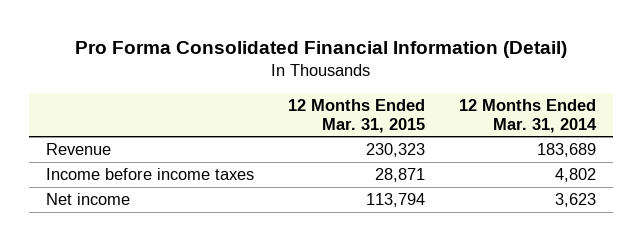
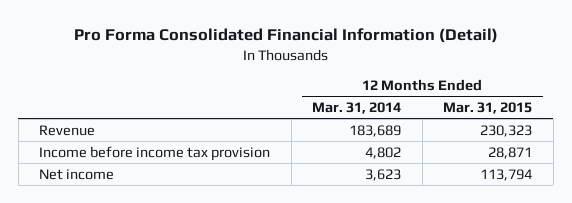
- | 12 Months Ended Mar. 31, 2015 | 12 Months Ended Mar. 31, 2014
+ | 12 Months Ended Mar. 31, 2014 | 12 Months Ended Mar. 31, 2015
- Income before income taxes | 28,871 | 4,802
+ Income before income tax provision | 4,802 | 28,871

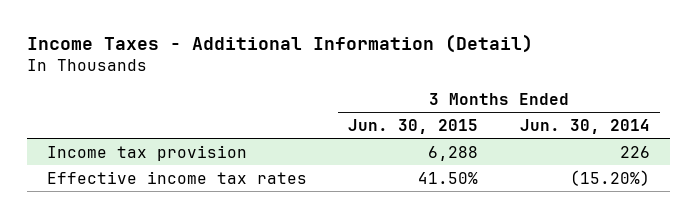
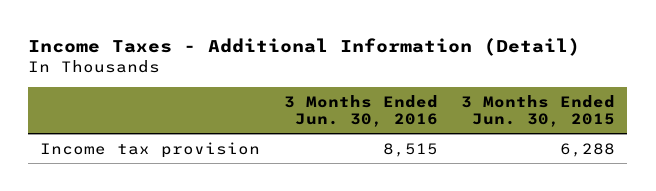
- | 3 Months Ended Jun. 30, 2015 | 3 Months Ended Jun. 30, 2014
+ | 3 Months Ended Jun. 30, 2016 | 3 Months Ended Jun. 30, 2015
- Effective income tax rates | 41.50% | (15.20%)

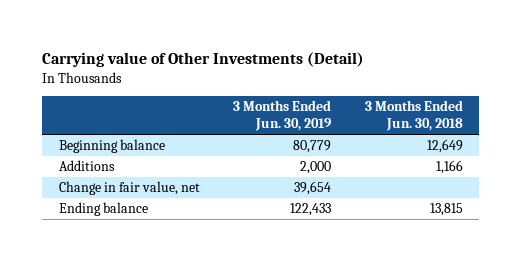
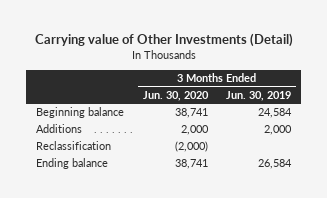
- | 3 Months Ended Jun. 30, 2019 | 3 Months Ended Jun. 30, 2018
+ | 3 Months Ended Jun. 30, 2020 | 3 Months Ended Jun. 30, 2019
- Beginning balance | 80,779 | 12,649
+ Beginning balance | 38,741 | 24,584
- Change in fair value, net | 39,654 |
- Ending balance | 122,433 | 13,815
+ Reclassification | (2,000) |
+ Ending balance | 38,741 | 26,584

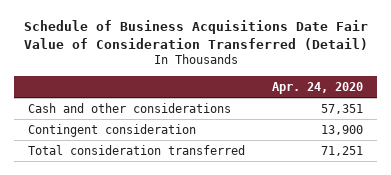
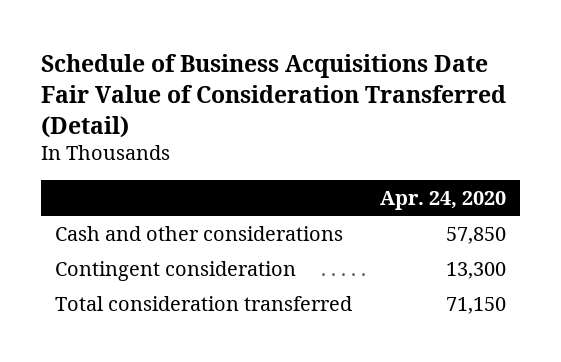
- Cash and other considerations | 57,351
- Contingent consideration | 13,900
- Total consideration transferred | 71,251
+ Cash and other considerations | 57,850
+ Contingent consideration | 13,300
+ Total consideration transferred | 71,150

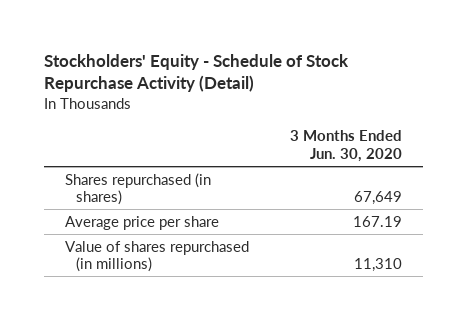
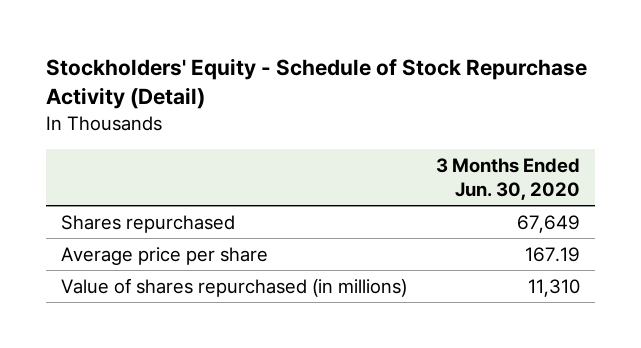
- Shares repurchased (in shares) | 67,649
+ Shares repurchased | 67,649

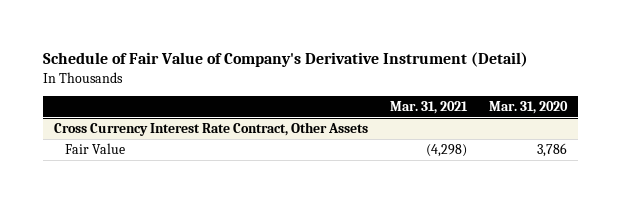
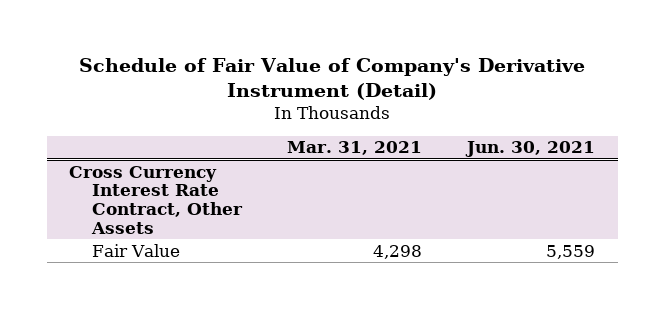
- | Mar. 31, 2021 | Mar. 31, 2020
+ | Mar. 31, 2021 | Jun. 30, 2021
@ Cross Currency Interest Rate Contract, Other Assets
- Fair Value | (4,298) | 3,786
+ Fair Value | 4,298 | 5,559

